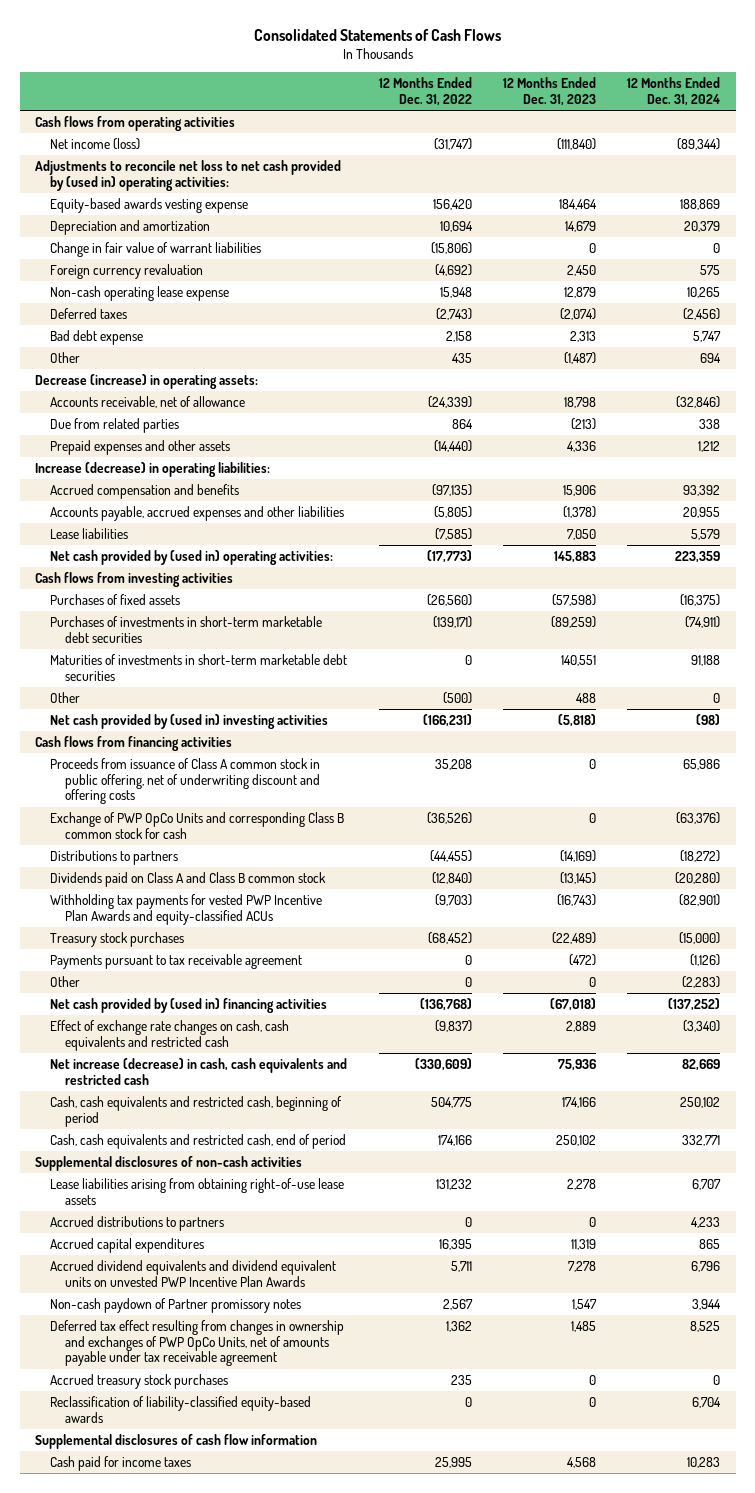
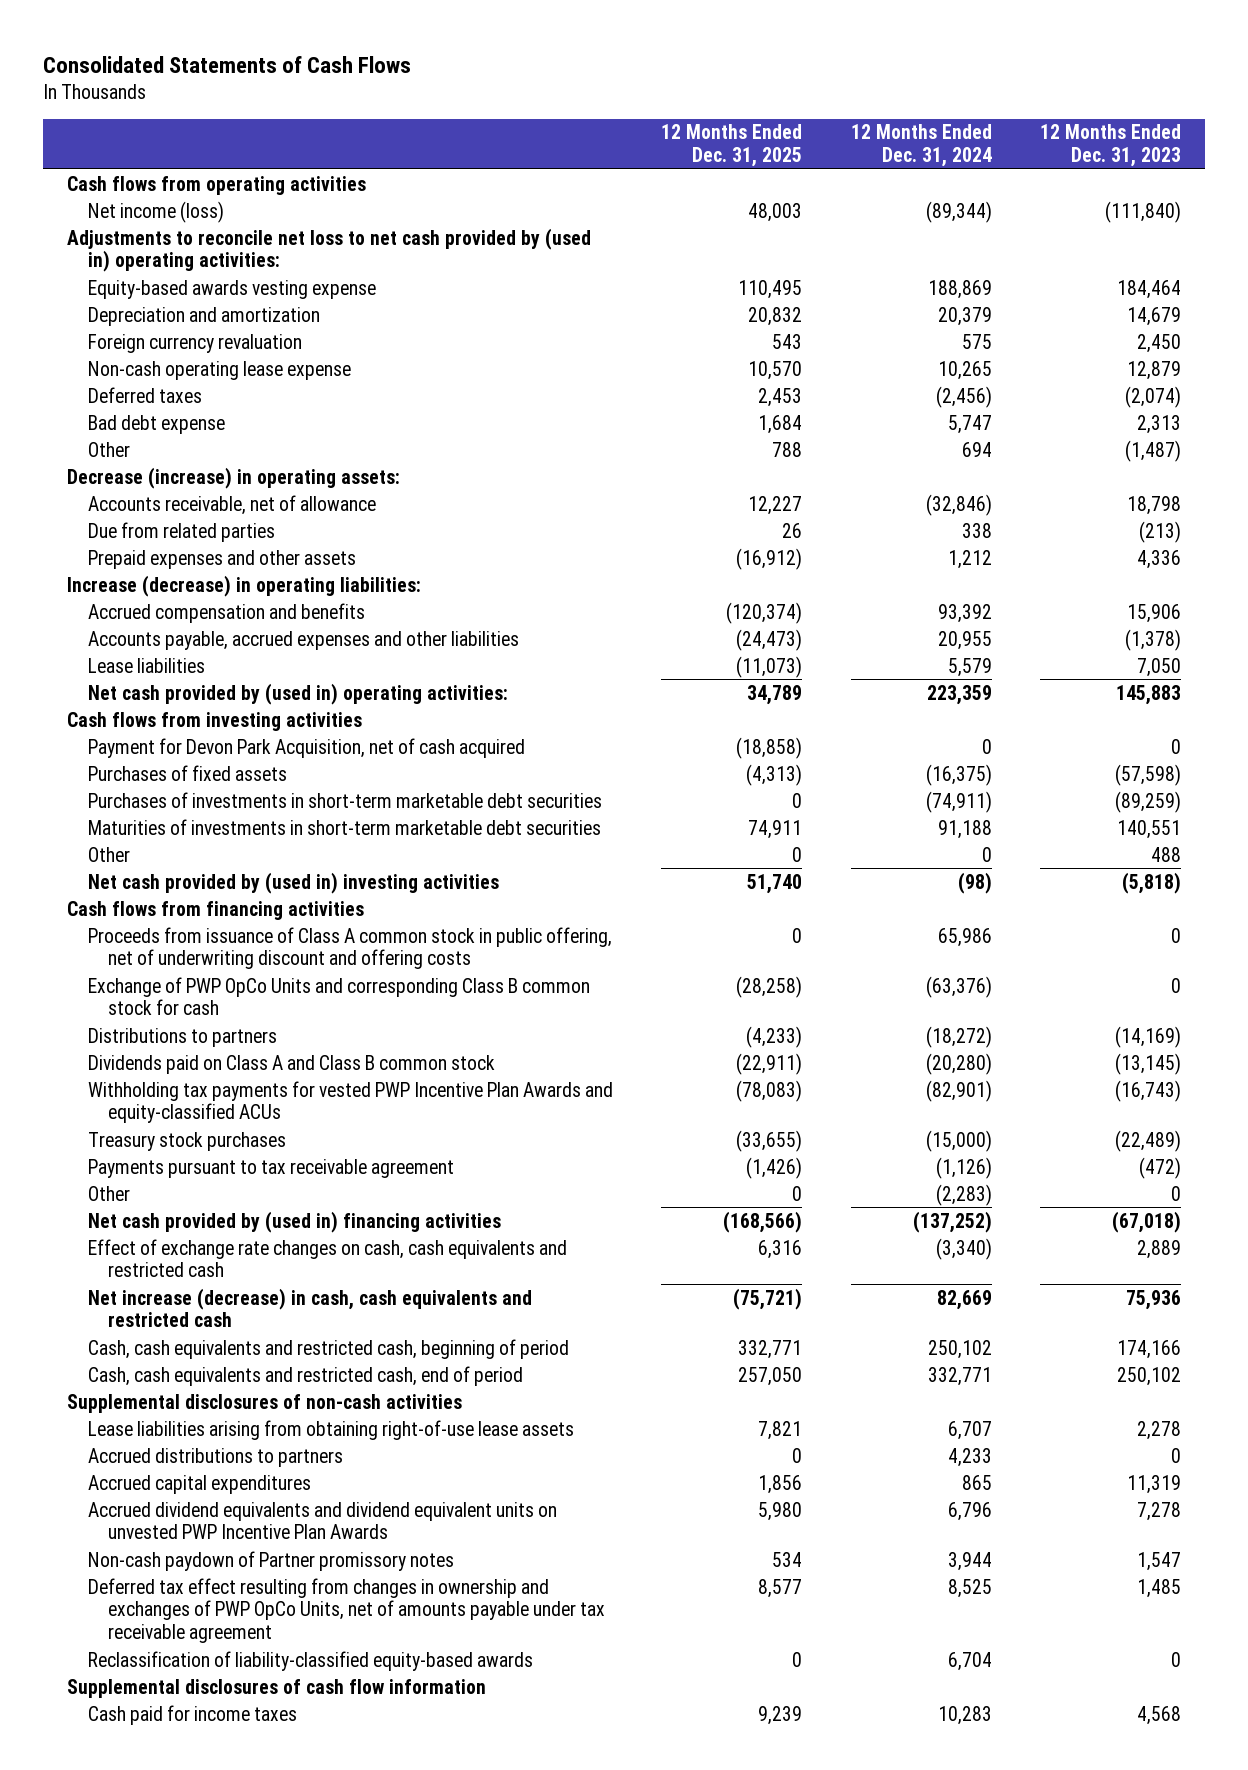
- | 12 Months Ended Dec. 31, 2022 | 12 Months Ended Dec. 31, 2023 | 12 Months Ended Dec. 31, 2024
+ | 12 Months Ended Dec. 31, 2025 | 12 Months Ended Dec. 31, 2024 | 12 Months Ended Dec. 31, 2023
- Change in fair value of warrant liabilities | (15,806) | 0 | 0
+ Payment for Devon Park Acquisition, net of cash acquired | (18,858) | 0 | 0
- Accrued treasury stock purchases | 235 | 0 | 0

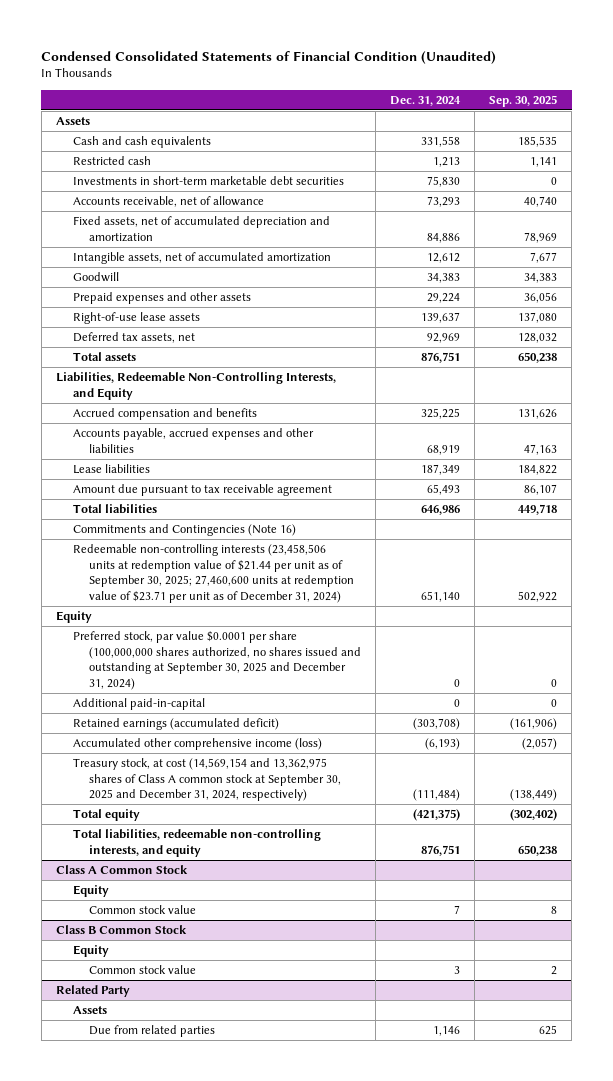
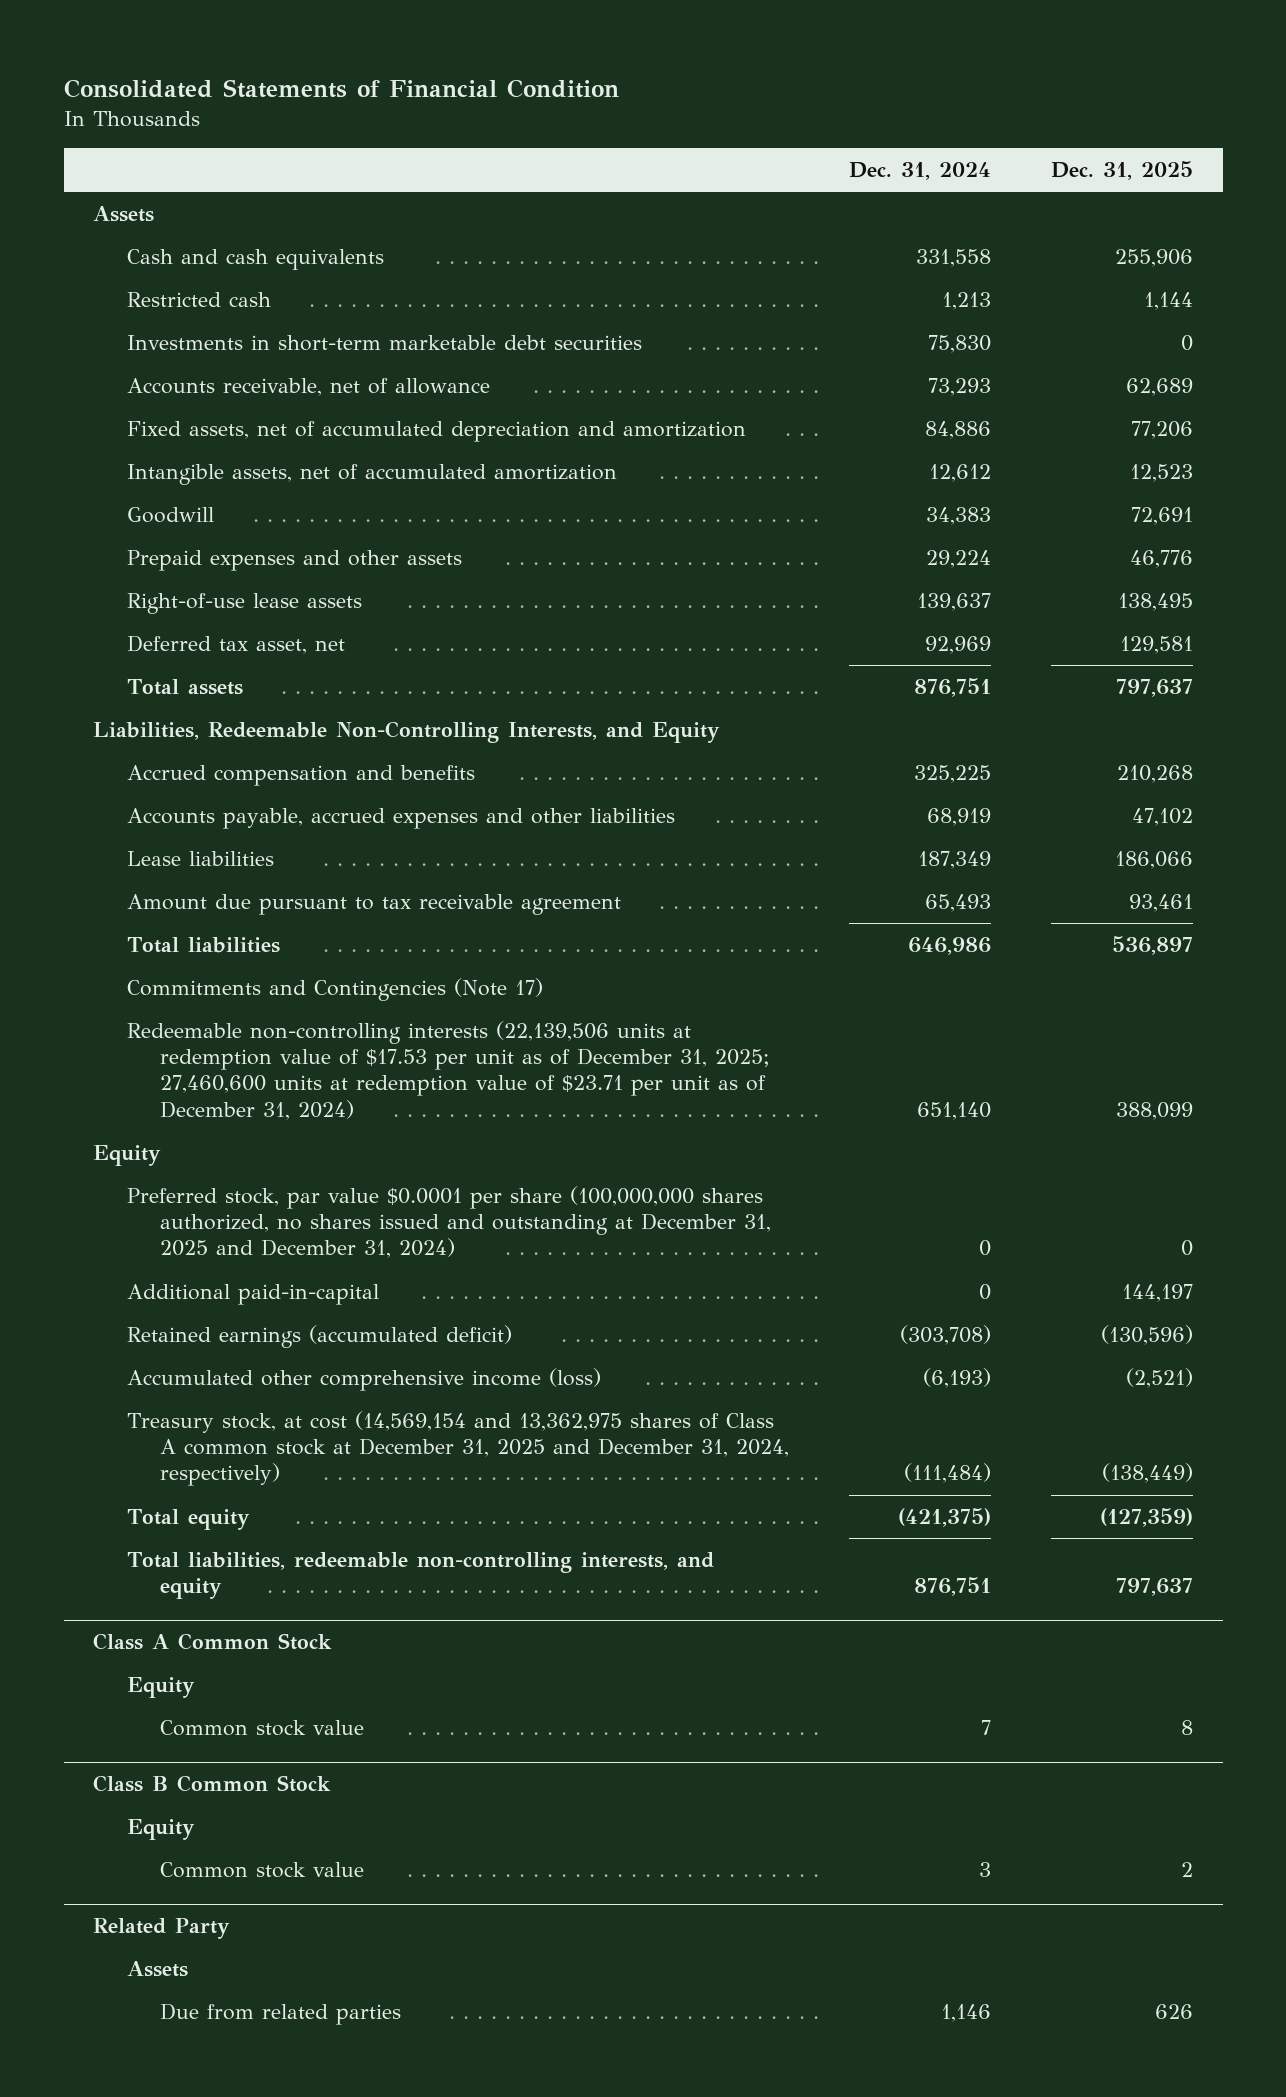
- Condensed Consolidated Statements of Financial Condition (Unaudited)
+ Consolidated Statements of Financial Condition
- | Dec. 31, 2024 | Sep. 30, 2025
+ | Dec. 31, 2024 | Dec. 31, 2025
- Deferred tax assets, net | 92,969 | 128,032
+ Deferred tax asset, net | 92,969 | 129,581
- Commitments and Contingencies (Note 16)
- Redeemable non-controlling interests (23,458,506 units at redemption value of $21.44 per unit as of September 30, 2025; 27,460,600 units at redemption value of $23.71 per unit as of December 31, 2024) | 651,140 | 502,922
+ Commitments and Contingencies (Note 17)
+ Redeemable non-controlling interests (22,139,506 units at redemption value of $17.53 per unit as of December 31, 2025; 27,460,600 units at redemption value of $23.71 per unit as of December 31, 2024) | 651,140 | 388,099
- Preferred stock, par value $0.0001 per share (100,000,000 shares authorized, no shares issued and outstanding at September 30, 2025 and December 31, 2024) | 0 | 0
+ Preferred stock, par value $0.0001 per share (100,000,000 shares authorized, no shares issued and outstanding at December 31, 2025 and December 31, 2024) | 0 | 0
- Treasury stock, at cost (14,569,154 and 13,362,975 shares of Class A common stock at September 30, 2025 and December 31, 2024, respectively) | (111,484) | (138,449)
+ Treasury stock, at cost (14,569,154 and 13,362,975 shares of Class A common stock at December 31, 2025 and December 31, 2024, respectively) | (111,484) | (138,449)

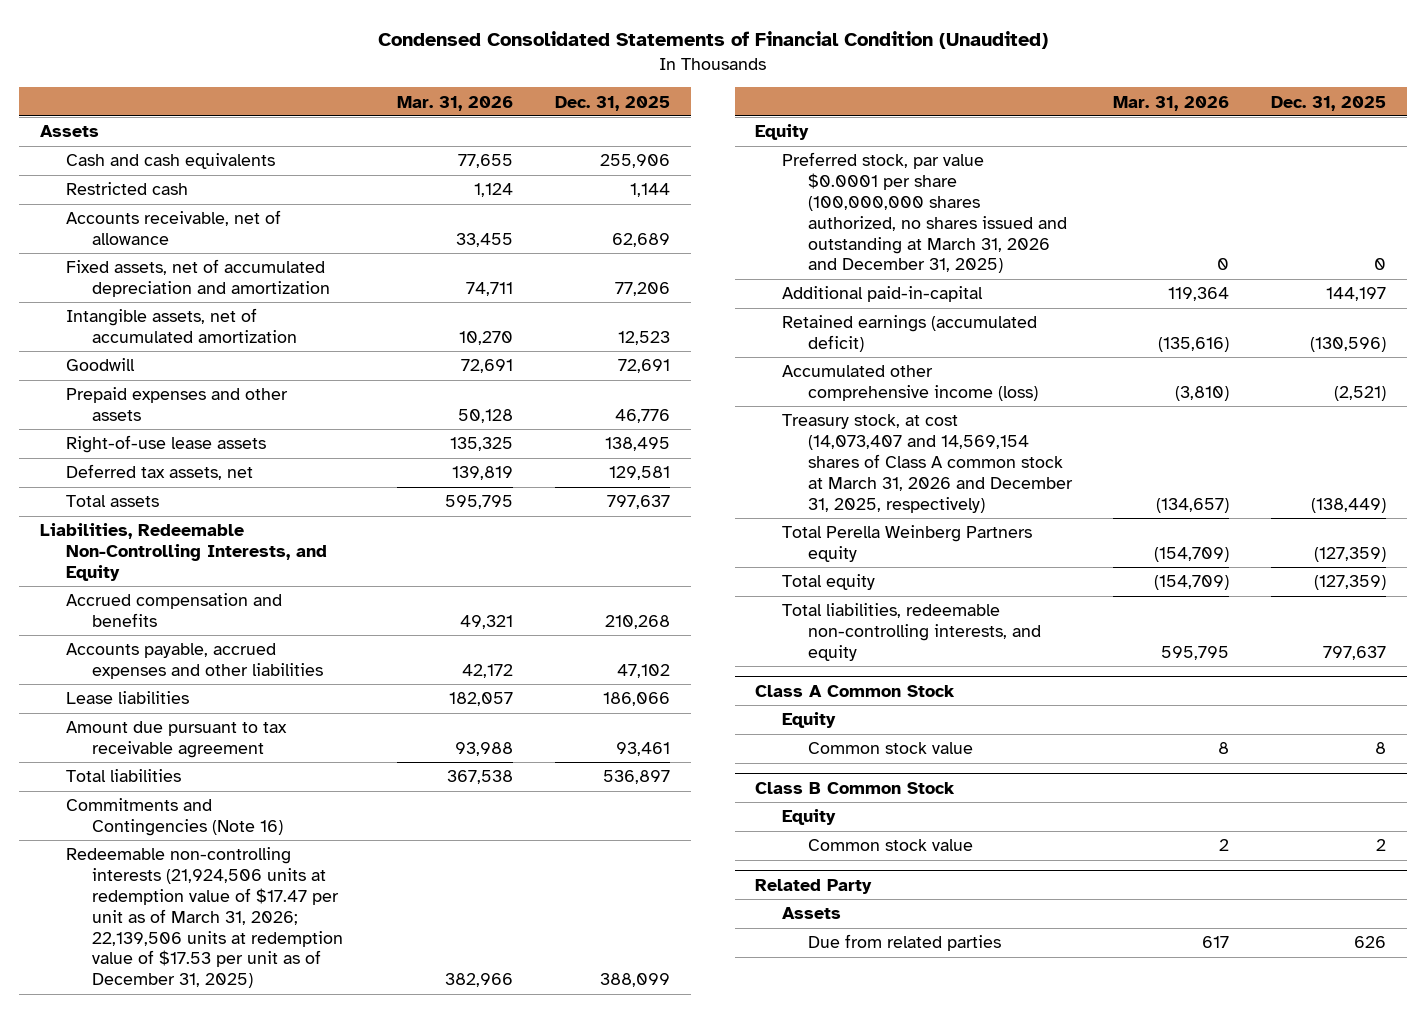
- Consolidated Statements of Financial Condition
+ Condensed Consolidated Statements of Financial Condition (Unaudited)
- | Dec. 31, 2024 | Dec. 31, 2025
+ | Mar. 31, 2026 | Dec. 31, 2025
- Investments in short-term marketable debt securities | 75,830 | 0
- Deferred tax asset, net | 92,969 | 129,581
+ Deferred tax assets, net | 139,819 | 129,581
- Commitments and Contingencies (Note 17)
- Redeemable non-controlling interests (22,139,506 units at redemption value of $17.53 per unit as of December 31, 2025; 27,460,600 units at redemption value of $23.71 per unit as of December 31, 2024) | 651,140 | 388,099
+ Commitments and Contingencies (Note 16)
+ Redeemable non-controlling interests (21,924,506 units at redemption value of $17.47 per unit as of March 31, 2026; 22,139,506 units at redemption value of $17.53 per unit as of December 31, 2025) | 382,966 | 388,099
- Preferred stock, par value $0.0001 per share (100,000,000 shares authorized, no shares issued and outstanding at December 31, 2025 and December 31, 2024) | 0 | 0
+ Preferred stock, par value $0.0001 per share (100,000,000 shares authorized, no shares issued and outstanding at March 31, 2026 and December 31, 2025) | 0 | 0
- Treasury stock, at cost (14,569,154 and 13,362,975 shares of Class A common stock at December 31, 2025 and December 31, 2024, respectively) | (111,484) | (138,449)
+ Treasury stock, at cost (14,073,407 and 14,569,154 shares of Class A common stock at March 31, 2026 and December 31, 2025, respectively) | (134,657) | (138,449)
+ Total Perella Weinberg Partners equity | (154,709) | (127,359)

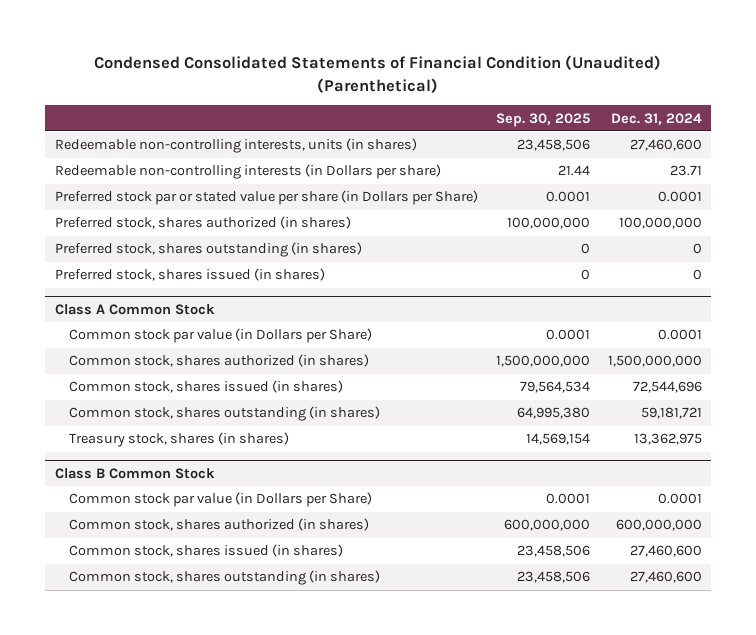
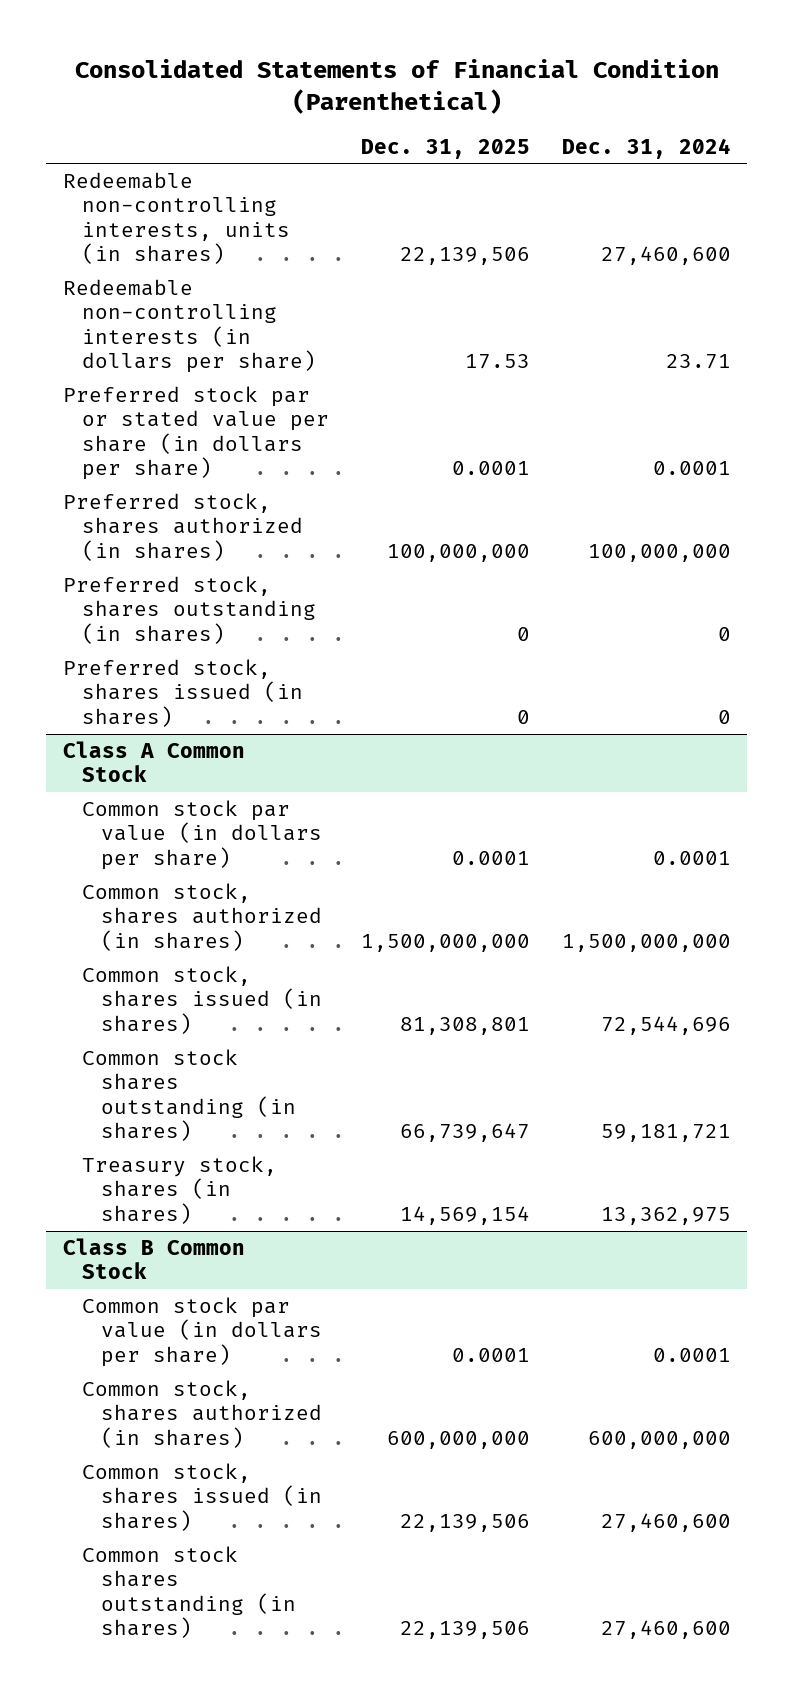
- Condensed Consolidated Statements of Financial Condition (Unaudited) (Parenthetical)
+ Consolidated Statements of Financial Condition (Parenthetical)
- | Sep. 30, 2025 | Dec. 31, 2024
+ | Dec. 31, 2025 | Dec. 31, 2024
- Redeemable non-controlling interests (in Dollars per share) | 21.44 | 23.71
- Preferred stock par or stated value per share (in Dollars per Share) | 0.0001 | 0.0001
+ Redeemable non-controlling interests (in dollars per share) | 17.53 | 23.71
+ Preferred stock par or stated value per share (in dollars per share) | 0.0001 | 0.0001
@ Class A Common Stock
- Common stock par value (in Dollars per Share) | 0.0001 | 0.0001
+ Common stock par value (in dollars per share) | 0.0001 | 0.0001
- Common stock, shares outstanding (in shares) | 64,995,380 | 59,181,721
+ Common stock shares outstanding (in shares) | 66,739,647 | 59,181,721
@ Class B Common Stock
- Common stock par value (in Dollars per Share) | 0.0001 | 0.0001
+ Common stock par value (in dollars per share) | 0.0001 | 0.0001
- Common stock, shares outstanding (in shares) | 23,458,506 | 27,460,600
+ Common stock shares outstanding (in shares) | 22,139,506 | 27,460,600

